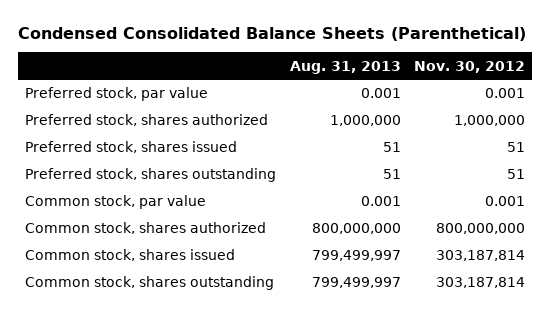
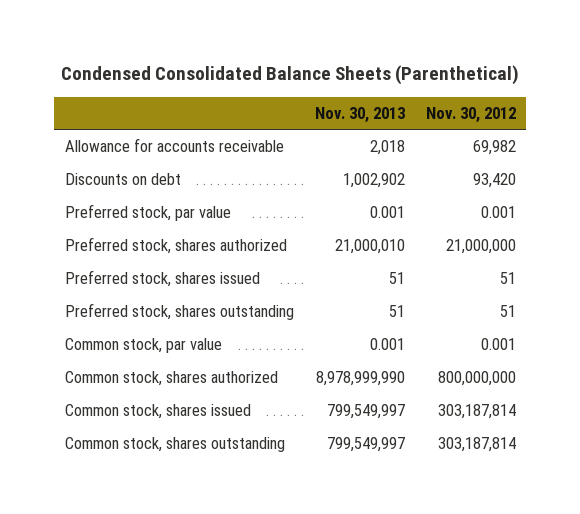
- | Aug. 31, 2013 | Nov. 30, 2012
+ | Nov. 30, 2013 | Nov. 30, 2012
+ Allowance for accounts receivable | 2,018 | 69,982
+ Discounts on debt | 1,002,902 | 93,420
- Preferred stock, shares authorized | 1,000,000 | 1,000,000
+ Preferred stock, shares authorized | 21,000,010 | 21,000,000

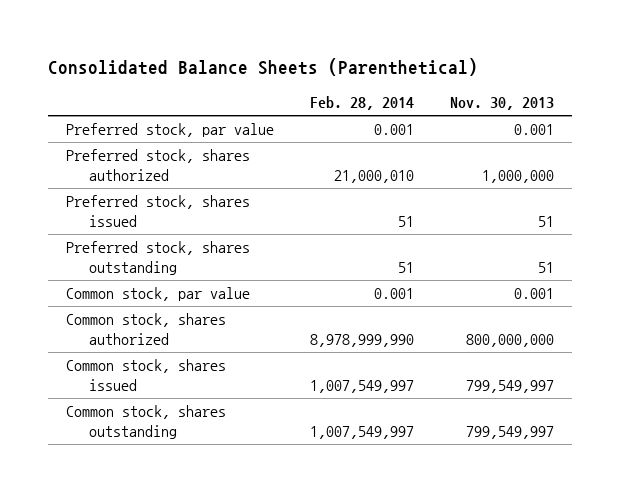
- Condensed Consolidated Balance Sheets (Parenthetical)
+ Consolidated Balance Sheets (Parenthetical)
- | Nov. 30, 2013 | Nov. 30, 2012
+ | Feb. 28, 2014 | Nov. 30, 2013
- Allowance for accounts receivable | 2,018 | 69,982
- Discounts on debt | 1,002,902 | 93,420
- Preferred stock, shares authorized | 21,000,010 | 21,000,000
+ Preferred stock, shares authorized | 21,000,010 | 1,000,000
- Common stock, shares authorized | 8,978,999,990 | 800,000,000
+ Common stock, shares authorized | 8,978,999,990 | 800,000,000

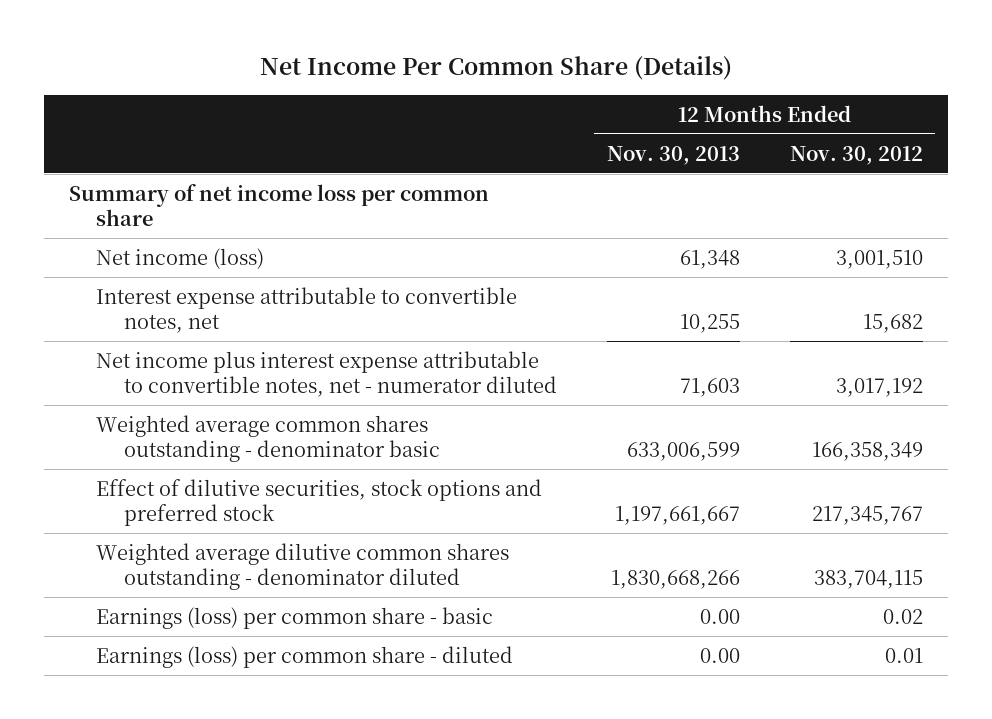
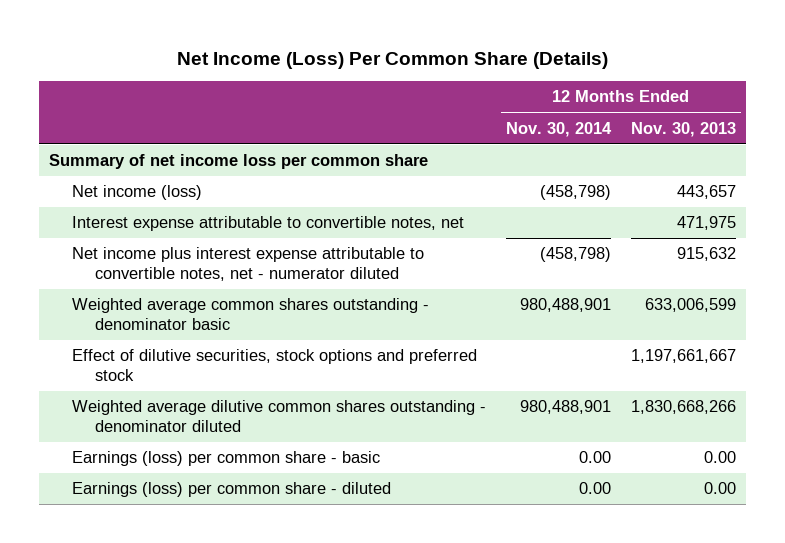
- Net Income Per Common Share (Details)
+ Net Income (Loss) Per Common Share (Details)
- | 12 Months Ended Nov. 30, 2013 | 12 Months Ended Nov. 30, 2012
+ | 12 Months Ended Nov. 30, 2014 | 12 Months Ended Nov. 30, 2013
- Net income (loss) | 61,348 | 3,001,510
- Interest expense attributable to convertible notes, net | 10,255 | 15,682
- Net income plus interest expense attributable to convertible notes, net - numerator diluted | 71,603 | 3,017,192
+ Net income (loss) | (458,798) | 443,657
+ Interest expense attributable to convertible notes, net | | 471,975
+ Net income plus interest expense attributable to convertible notes, net - numerator diluted | (458,798) | 915,632

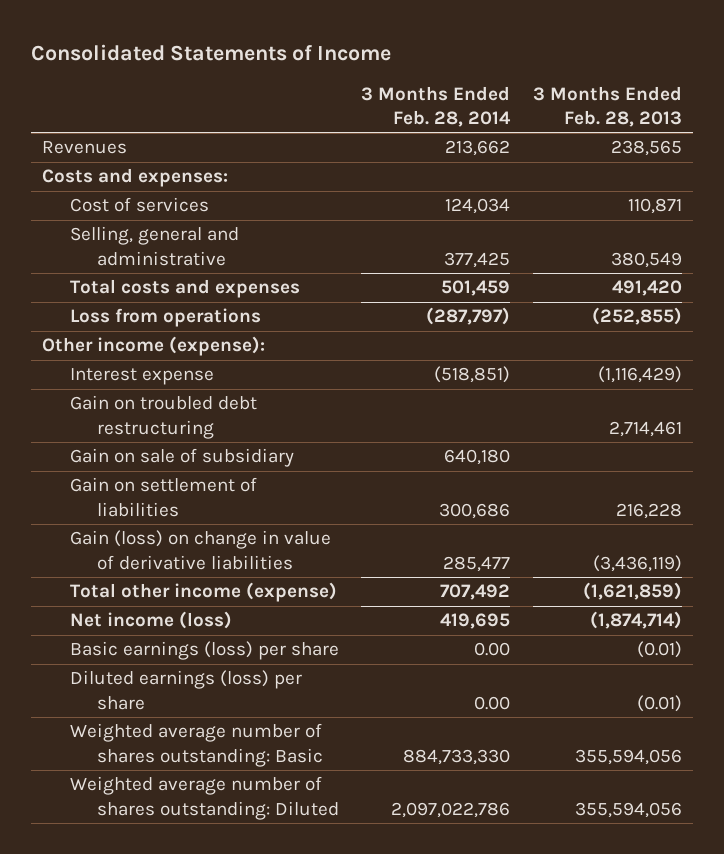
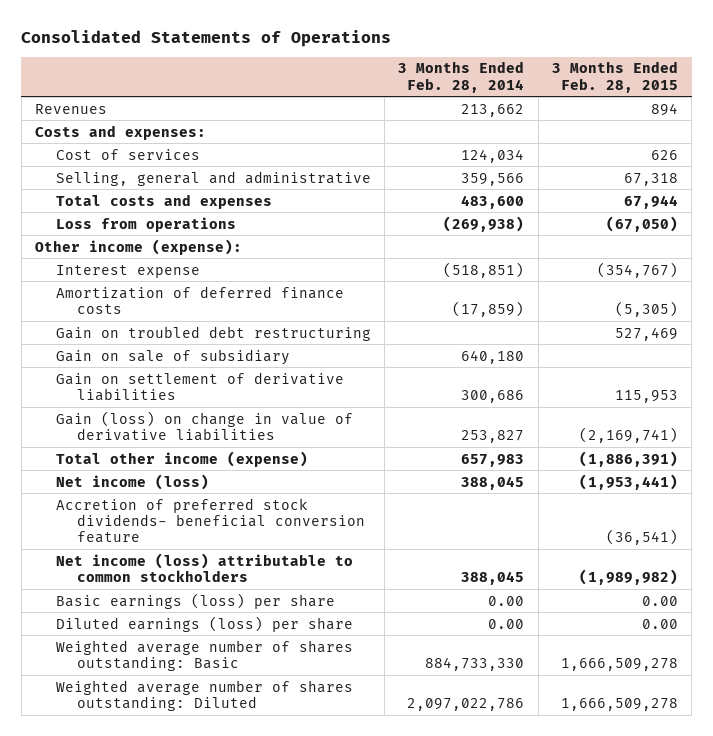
- Consolidated Statements of Income
+ Consolidated Statements of Operations
- | 3 Months Ended Feb. 28, 2014 | 3 Months Ended Feb. 28, 2013
+ | 3 Months Ended Feb. 28, 2014 | 3 Months Ended Feb. 28, 2015
- Selling, general and administrative | 377,425 | 380,549
- Total costs and expenses | 501,459 | 491,420
- Loss from operations | (287,797) | (252,855)
+ Selling, general and administrative | 359,566 | 67,318
+ Total costs and expenses | 483,600 | 67,944
+ Loss from operations | (269,938) | (67,050)
+ Amortization of deferred finance costs | (17,859) | (5,305)
- Gain on settlement of liabilities | 300,686 | 216,228
- Gain (loss) on change in value of derivative liabilities | 285,477 | (3,436,119)
- Total other income (expense) | 707,492 | (1,621,859)
- Net income (loss) | 419,695 | (1,874,714)
+ Gain on settlement of derivative liabilities | 300,686 | 115,953
+ Gain (loss) on change in value of derivative liabilities | 253,827 | (2,169,741)
+ Total other income (expense) | 657,983 | (1,886,391)
+ Net income (loss) | 388,045 | (1,953,441)
+ Accretion of preferred stock dividends- beneficial conversion feature | | (36,541)
+ Net income (loss) attributable to common stockholders | 388,045 | (1,989,982)

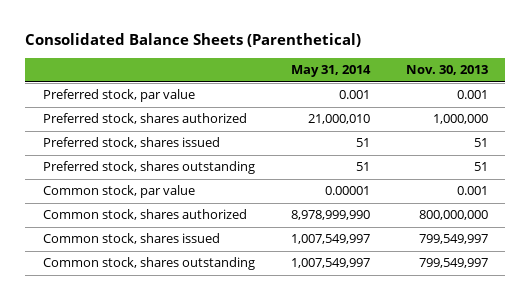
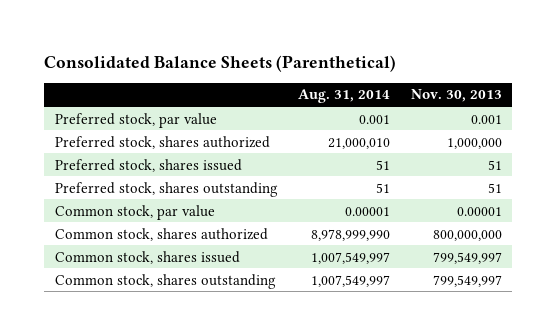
- | May 31, 2014 | Nov. 30, 2013
+ | Aug. 31, 2014 | Nov. 30, 2013
- Common stock, par value | 0.00001 | 0.001
+ Common stock, par value | 0.00001 | 0.00001

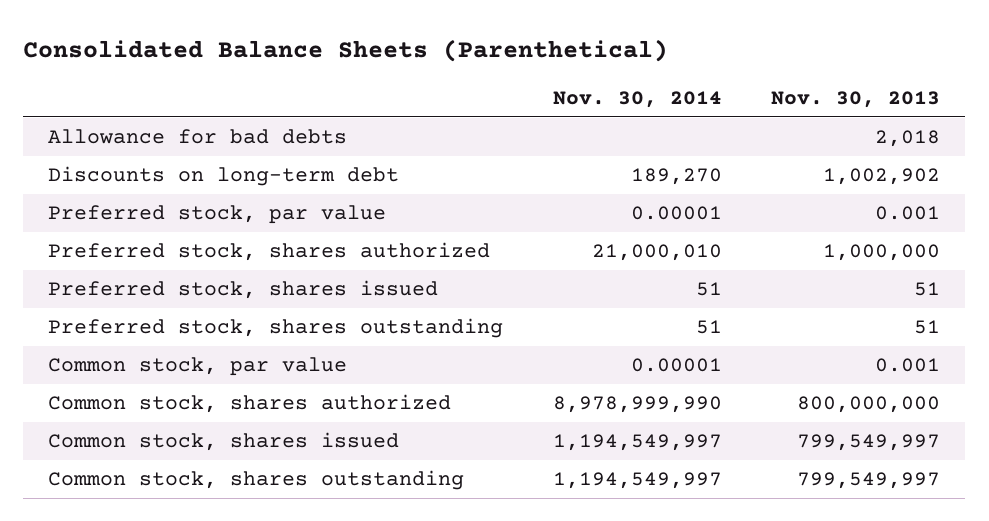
- | Aug. 31, 2014 | Nov. 30, 2013
+ | Nov. 30, 2014 | Nov. 30, 2013
+ Allowance for bad debts | | 2,018
+ Discounts on long-term debt | 189,270 | 1,002,902
- Common stock, par value | 0.00001 | 0.00001
+ Common stock, par value | 0.00001 | 0.001

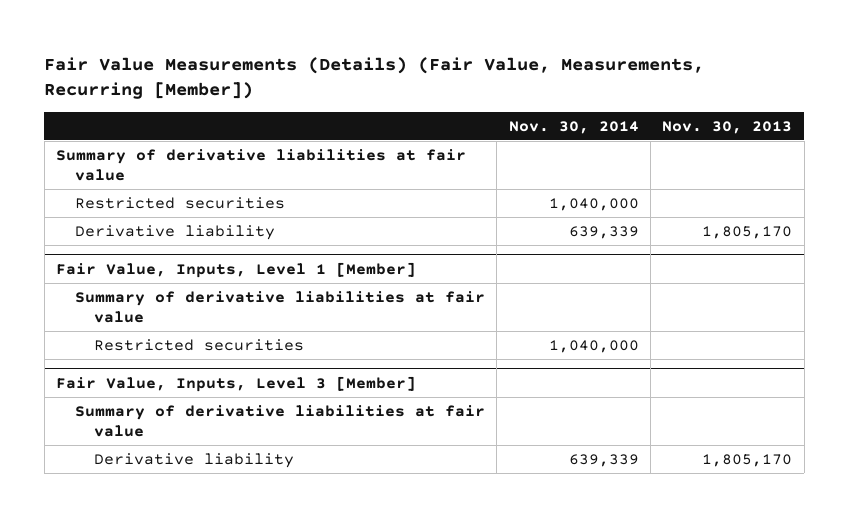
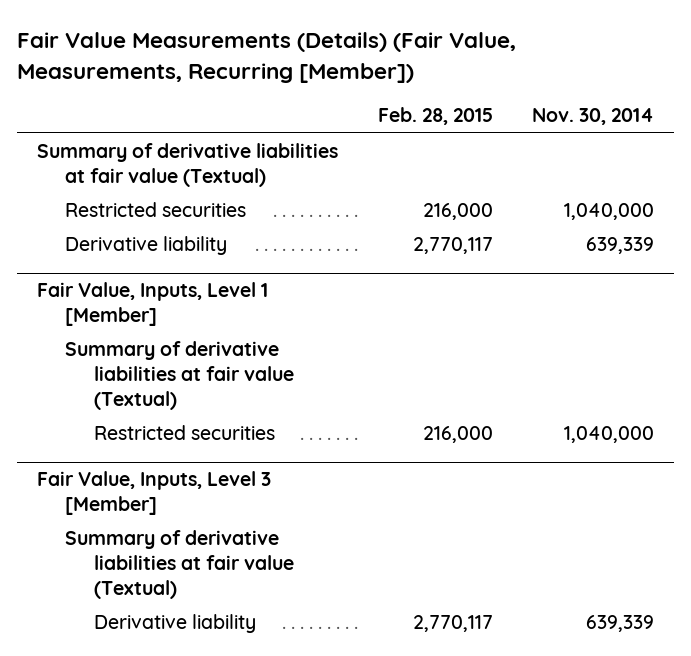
- | Nov. 30, 2014 | Nov. 30, 2013
+ | Feb. 28, 2015 | Nov. 30, 2014
- Summary of derivative liabilities at fair value
+ Summary of derivative liabilities at fair value (Textual)
@ Fair Value, Inputs, Level 1 [Member]
- Summary of derivative liabilities at fair value
+ Summary of derivative liabilities at fair value (Textual)
@ Fair Value, Inputs, Level 3 [Member]
- Summary of derivative liabilities at fair value
+ Summary of derivative liabilities at fair value (Textual)

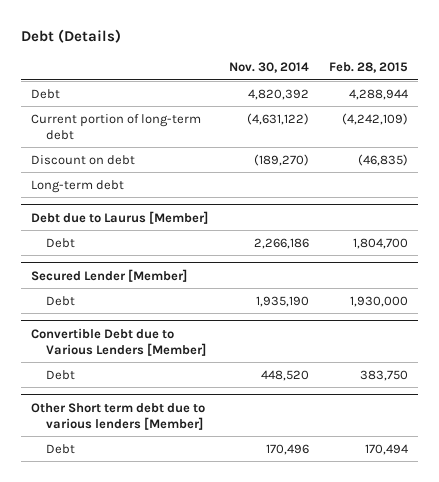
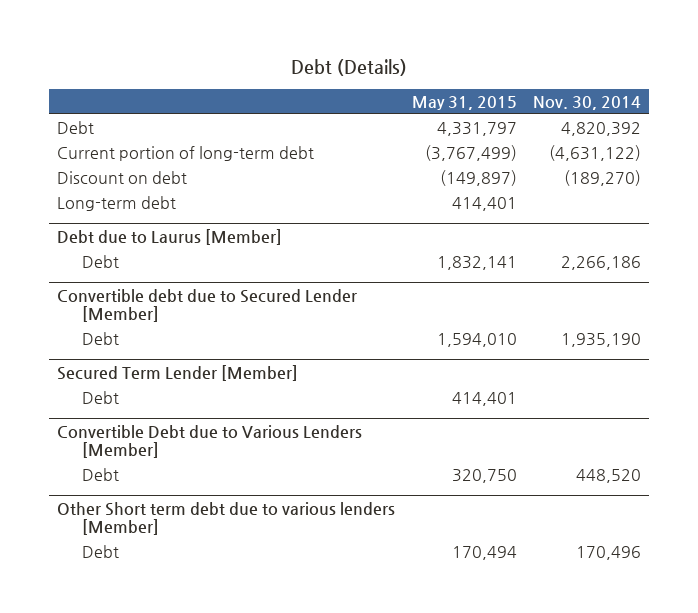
- | Nov. 30, 2014 | Feb. 28, 2015
+ | May 31, 2015 | Nov. 30, 2014
- Secured Lender [Member]
+ Convertible debt due to Secured Lender [Member]
+ Secured Term Lender [Member]
+ Debt | 414,401 |

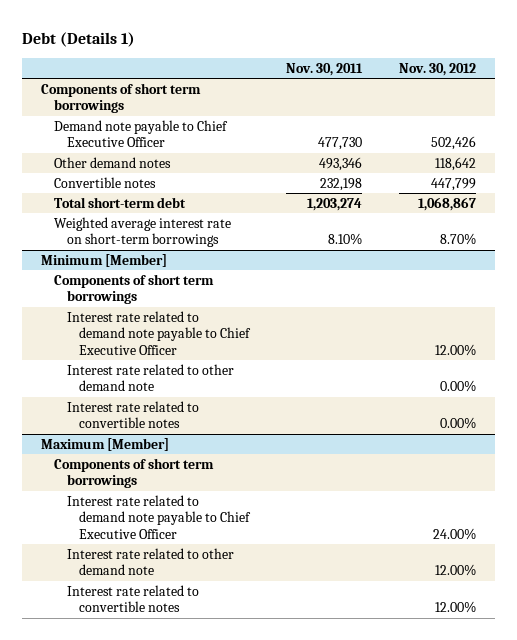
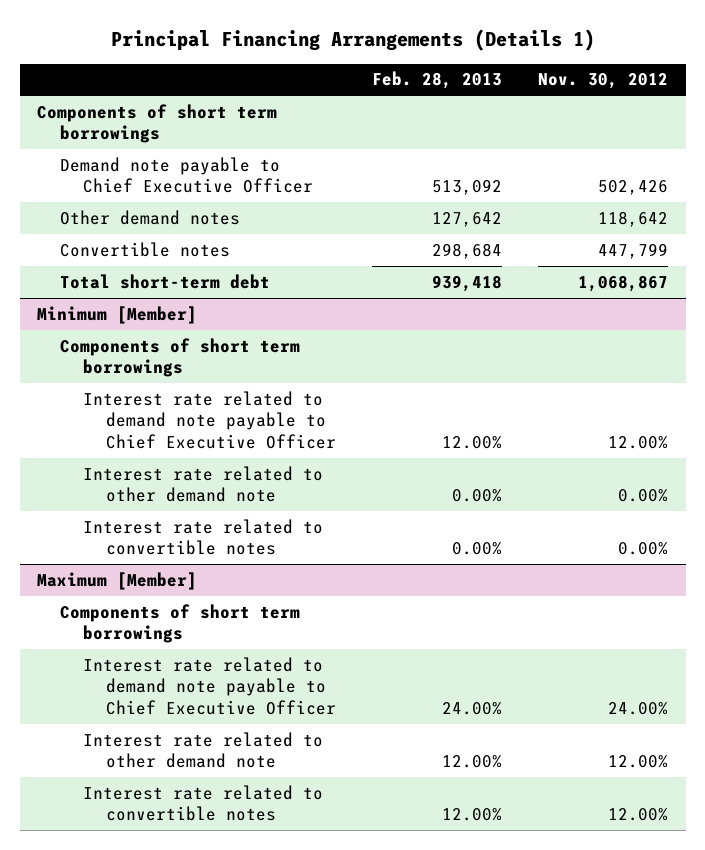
- Debt (Details 1)
+ Principal Financing Arrangements (Details 1)
- | Nov. 30, 2011 | Nov. 30, 2012
+ | Feb. 28, 2013 | Nov. 30, 2012
- Weighted average interest rate on short-term borrowings | 8.10% | 8.70%

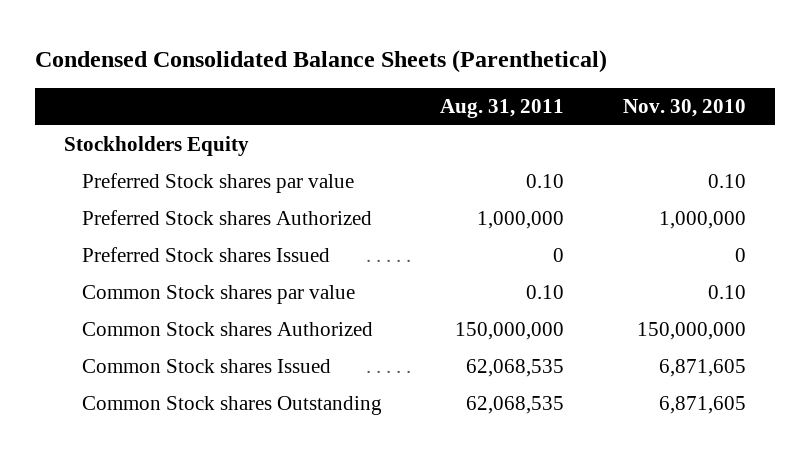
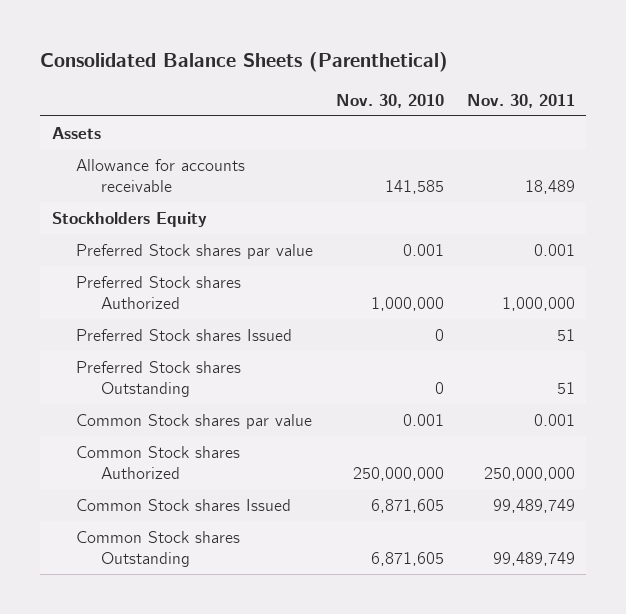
- Condensed Consolidated Balance Sheets (Parenthetical)
+ Consolidated Balance Sheets (Parenthetical)
- | Aug. 31, 2011 | Nov. 30, 2010
+ | Nov. 30, 2010 | Nov. 30, 2011
+ Assets
+ Allowance for accounts receivable | 141,585 | 18,489
- Preferred Stock shares par value | 0.10 | 0.10
+ Preferred Stock shares par value | 0.001 | 0.001
- Common Stock shares par value | 0.10 | 0.10
- Common Stock shares Authorized | 150,000,000 | 150,000,000
+ Preferred Stock shares Outstanding | 0 | 51
+ Common Stock shares par value | 0.001 | 0.001
+ Common Stock shares Authorized | 250,000,000 | 250,000,000

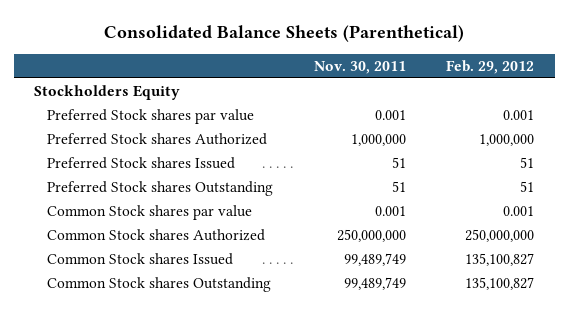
- | Nov. 30, 2010 | Nov. 30, 2011
+ | Nov. 30, 2011 | Feb. 29, 2012
- Assets
- Allowance for accounts receivable | 141,585 | 18,489

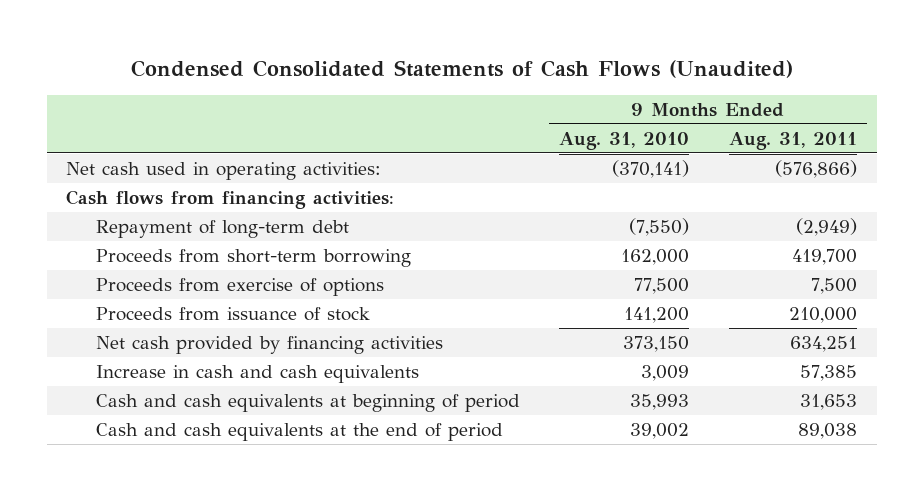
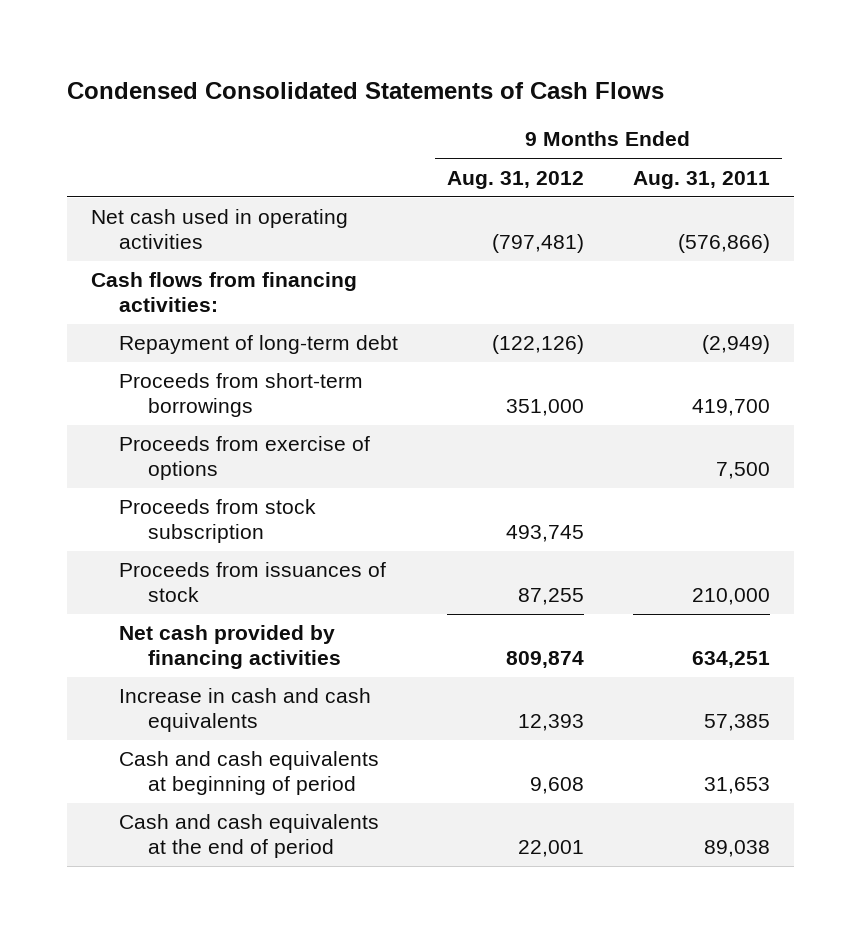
- Condensed Consolidated Statements of Cash Flows (Unaudited)
+ Condensed Consolidated Statements of Cash Flows
- | 9 Months Ended Aug. 31, 2010 | 9 Months Ended Aug. 31, 2011
+ | 9 Months Ended Aug. 31, 2012 | 9 Months Ended Aug. 31, 2011
- Net cash used in operating activities: | (370,141) | (576,866)
+ Net cash used in operating activities | (797,481) | (576,866)
- Proceeds from short-term borrowing | 162,000 | 419,700
+ Proceeds from short-term borrowings | 351,000 | 419,700
- Proceeds from issuance of stock | 141,200 | 210,000
+ Proceeds from stock subscription | 493,745 |
+ Proceeds from issuances of stock | 87,255 | 210,000

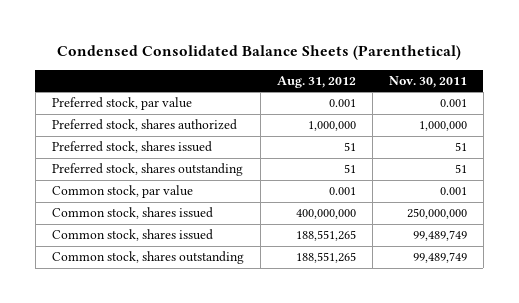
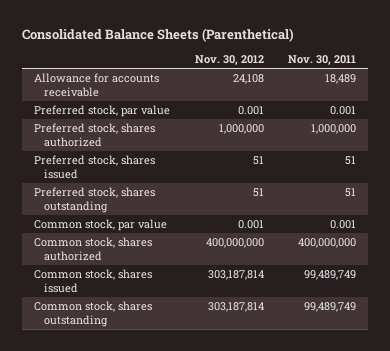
- Condensed Consolidated Balance Sheets (Parenthetical)
+ Consolidated Balance Sheets (Parenthetical)
- | Aug. 31, 2012 | Nov. 30, 2011
+ | Nov. 30, 2012 | Nov. 30, 2011
+ Allowance for accounts receivable | 24,108 | 18,489
- Common stock, shares issued | 400,000,000 | 250,000,000
+ Common stock, shares authorized | 400,000,000 | 400,000,000

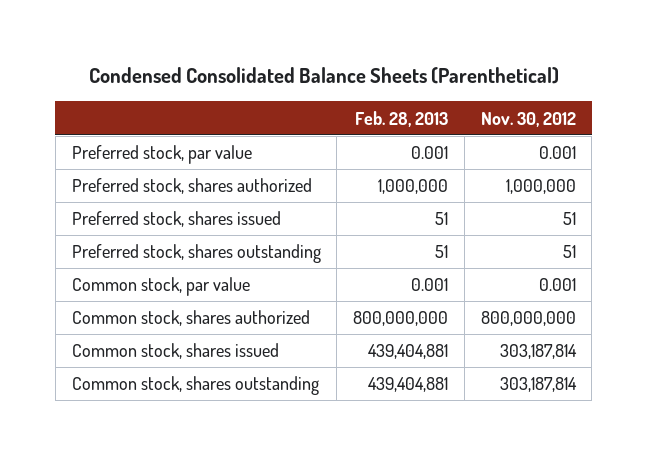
- Consolidated Balance Sheets (Parenthetical)
+ Condensed Consolidated Balance Sheets (Parenthetical)
- | Nov. 30, 2012 | Nov. 30, 2011
+ | Feb. 28, 2013 | Nov. 30, 2012
- Allowance for accounts receivable | 24,108 | 18,489
- Common stock, shares authorized | 400,000,000 | 400,000,000
+ Common stock, shares authorized | 800,000,000 | 800,000,000

